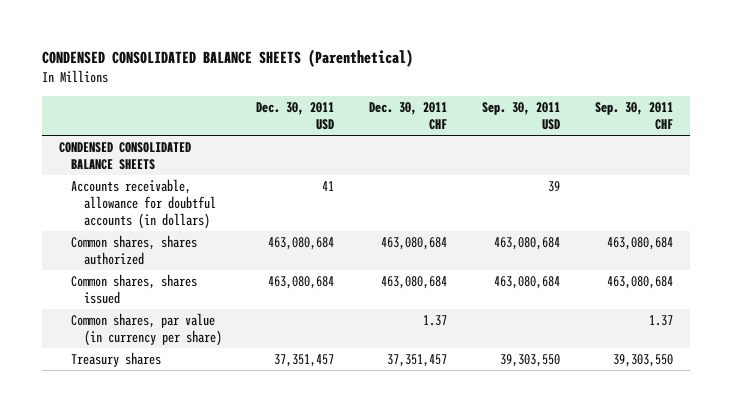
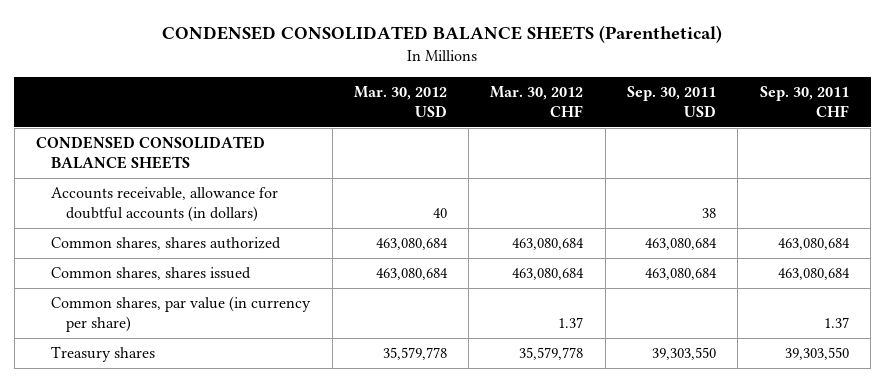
- | Dec. 30, 2011 USD | Dec. 30, 2011 CHF | Sep. 30, 2011 USD | Sep. 30, 2011 CHF
+ | Mar. 30, 2012 USD | Mar. 30, 2012 CHF | Sep. 30, 2011 USD | Sep. 30, 2011 CHF
- Accounts receivable, allowance for doubtful accounts (in dollars) | 41 | | 39 |
+ Accounts receivable, allowance for doubtful accounts (in dollars) | 40 | | 38 |

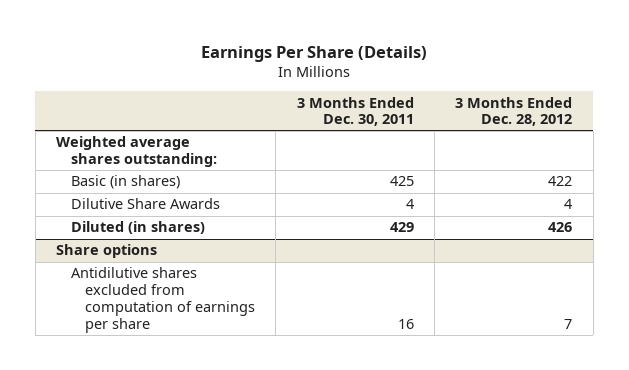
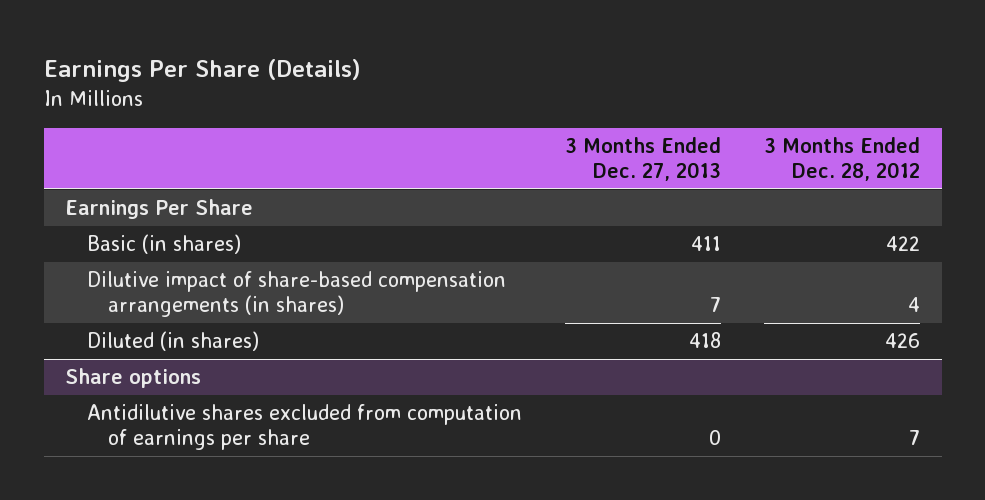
- | 3 Months Ended Dec. 30, 2011 | 3 Months Ended Dec. 28, 2012
+ | 3 Months Ended Dec. 27, 2013 | 3 Months Ended Dec. 28, 2012
- Weighted average shares outstanding:
+ Earnings Per Share
- Dilutive Share Awards | 4 | 4
+ Dilutive impact of share-based compensation arrangements (in shares) | 7 | 4

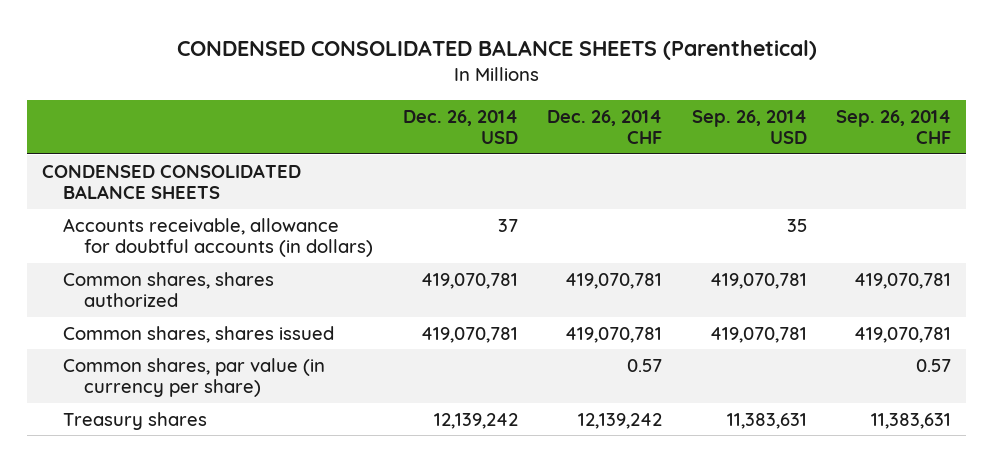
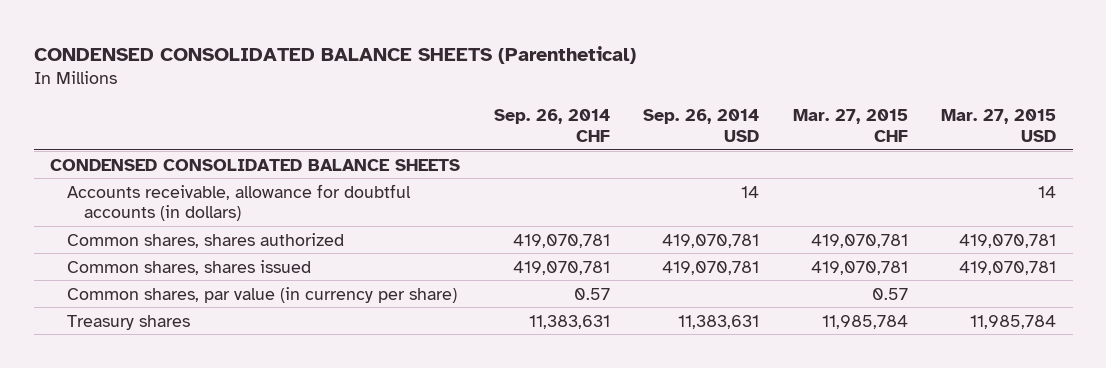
- | Dec. 26, 2014 USD | Dec. 26, 2014 CHF | Sep. 26, 2014 USD | Sep. 26, 2014 CHF
+ | Sep. 26, 2014 CHF | Sep. 26, 2014 USD | Mar. 27, 2015 CHF | Mar. 27, 2015 USD
- Accounts receivable, allowance for doubtful accounts (in dollars) | 37 | | 35 |
+ Accounts receivable, allowance for doubtful accounts (in dollars) | | 14 | | 14

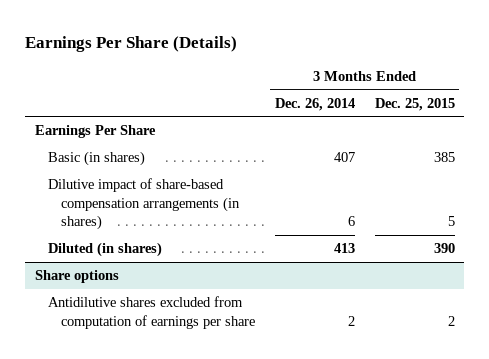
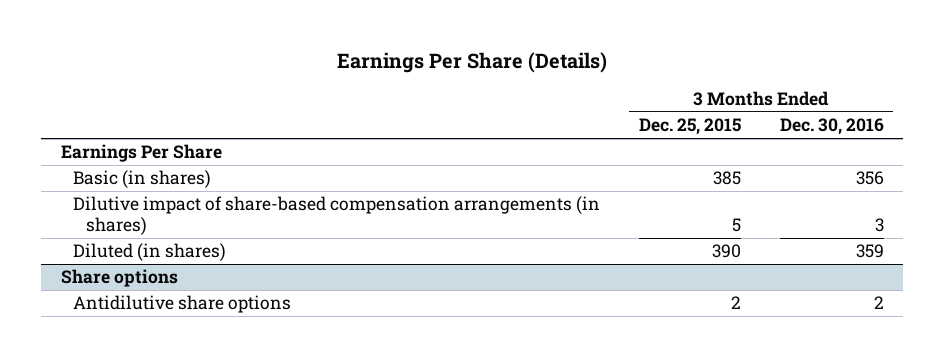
- | 3 Months Ended Dec. 26, 2014 | 3 Months Ended Dec. 25, 2015
+ | 3 Months Ended Dec. 25, 2015 | 3 Months Ended Dec. 30, 2016
@ Share options
- Antidilutive shares excluded from computation of earnings per share | 2 | 2
+ Antidilutive share options | 2 | 2

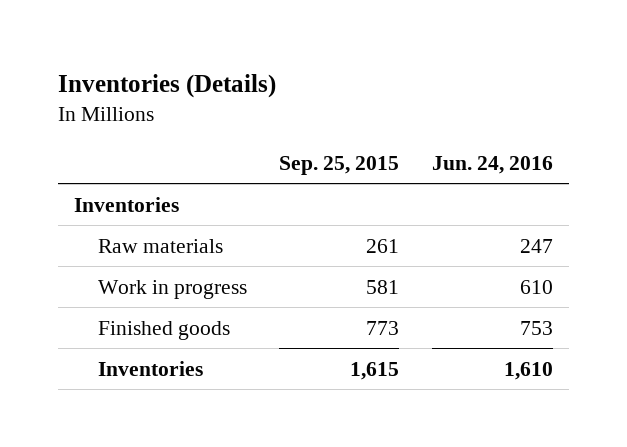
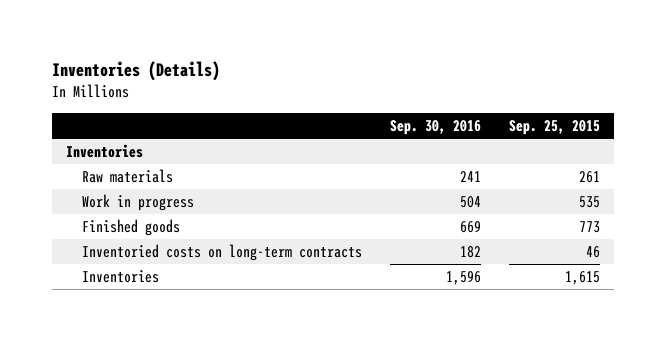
- | Sep. 25, 2015 | Jun. 24, 2016
+ | Sep. 30, 2016 | Sep. 25, 2015
- Work in progress | 581 | 610
+ Work in progress | 504 | 535
+ Inventoried costs on long-term contracts | 182 | 46

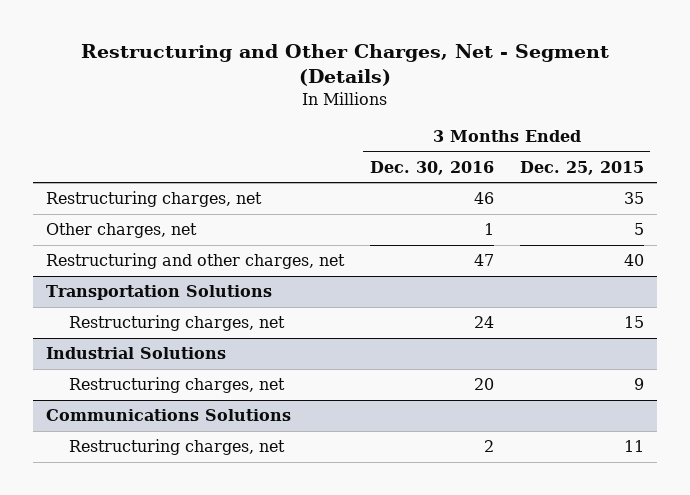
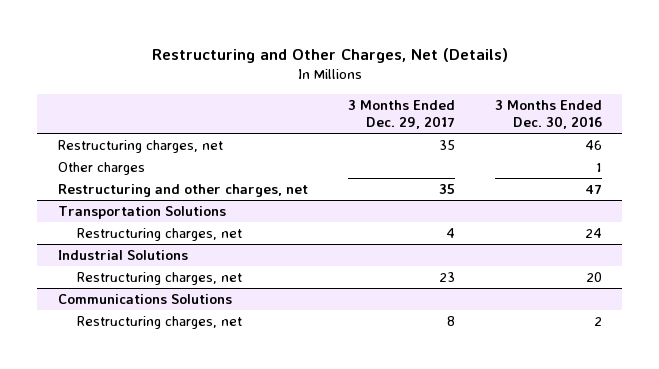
- Restructuring and Other Charges, Net - Segment (Details)
+ Restructuring and Other Charges, Net (Details)
- | 3 Months Ended Dec. 30, 2016 | 3 Months Ended Dec. 25, 2015
+ | 3 Months Ended Dec. 29, 2017 | 3 Months Ended Dec. 30, 2016
- Other charges, net | 1 | 5
+ Other charges | | 1

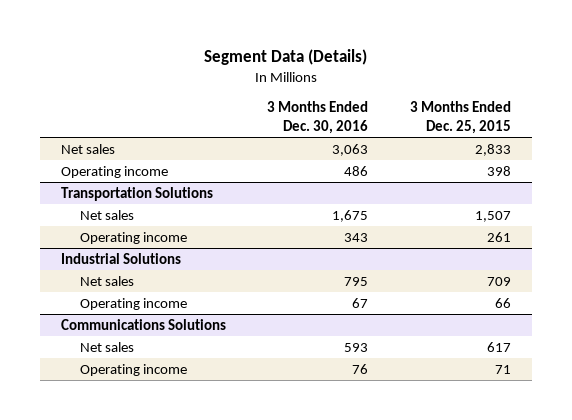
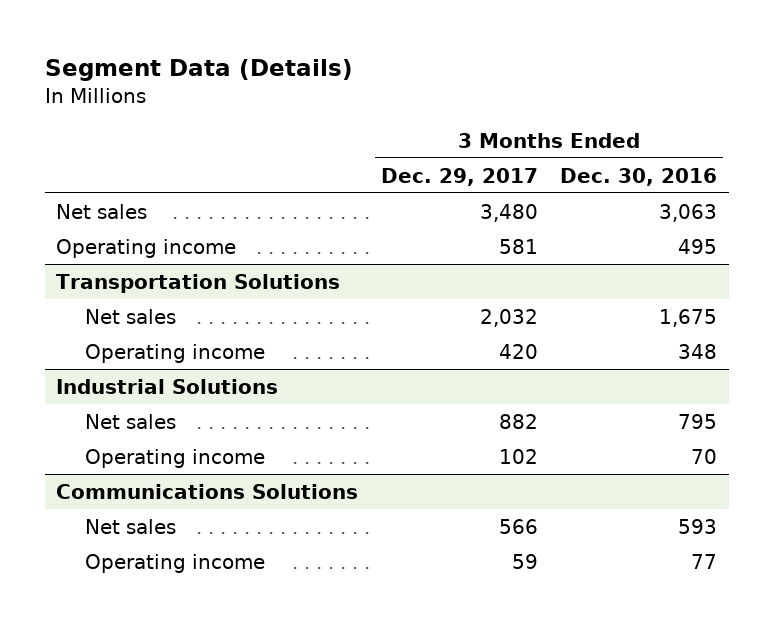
- | 3 Months Ended Dec. 30, 2016 | 3 Months Ended Dec. 25, 2015
+ | 3 Months Ended Dec. 29, 2017 | 3 Months Ended Dec. 30, 2016
- Operating income | 486 | 398
+ Operating income | 581 | 495
@ Transportation Solutions
- Operating income | 343 | 261
+ Operating income | 420 | 348
@ Industrial Solutions
- Operating income | 67 | 66
+ Operating income | 102 | 70
@ Communications Solutions
- Operating income | 76 | 71
+ Operating income | 59 | 77

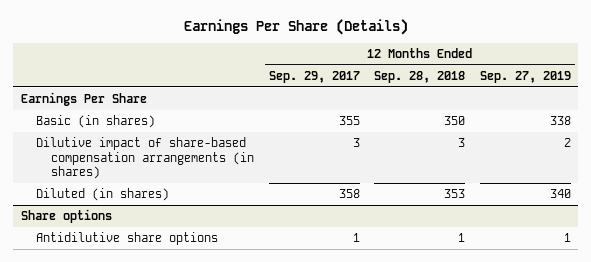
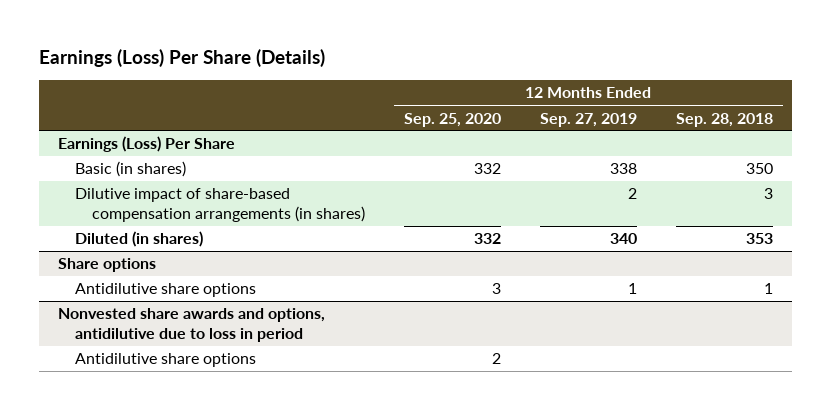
- Earnings Per Share (Details)
+ Earnings (Loss) Per Share (Details)
- | 12 Months Ended Sep. 29, 2017 | 12 Months Ended Sep. 28, 2018 | 12 Months Ended Sep. 27, 2019
+ | 12 Months Ended Sep. 25, 2020 | 12 Months Ended Sep. 27, 2019 | 12 Months Ended Sep. 28, 2018
- Earnings Per Share
+ Earnings (Loss) Per Share
+ Nonvested share awards and options, antidilutive due to loss in period
+ Antidilutive share options | 2 | |

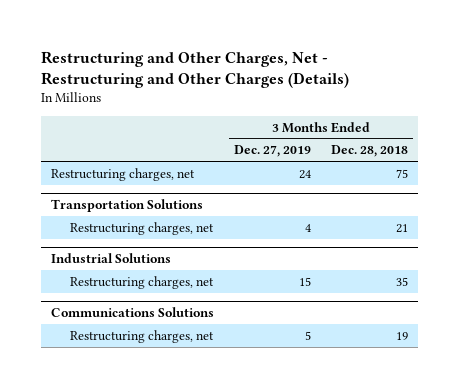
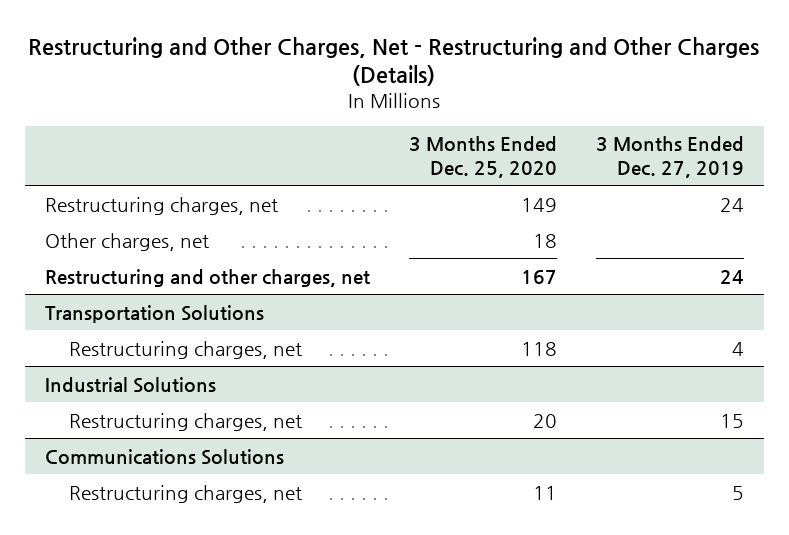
- | 3 Months Ended Dec. 27, 2019 | 3 Months Ended Dec. 28, 2018
+ | 3 Months Ended Dec. 25, 2020 | 3 Months Ended Dec. 27, 2019
+ Other charges, net | 18 |
+ Restructuring and other charges, net | 167 | 24

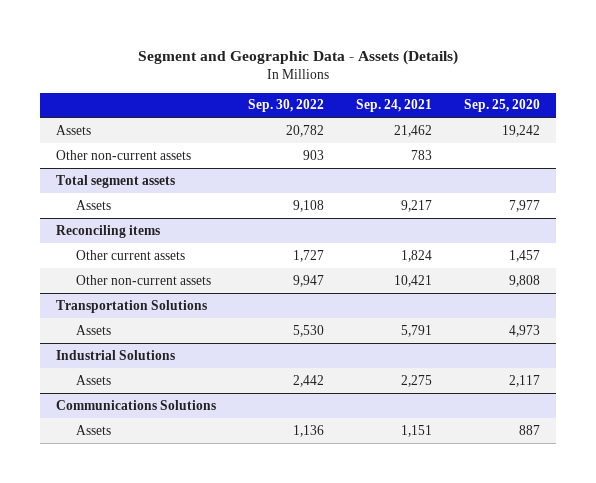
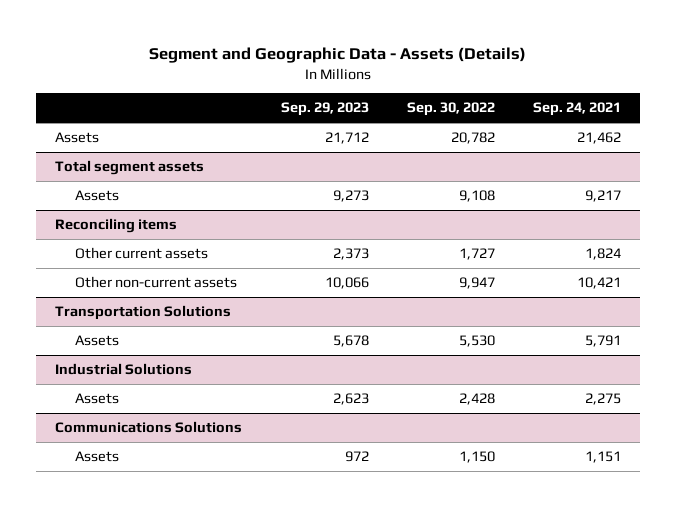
- | Sep. 30, 2022 | Sep. 24, 2021 | Sep. 25, 2020
+ | Sep. 29, 2023 | Sep. 30, 2022 | Sep. 24, 2021
- Other non-current assets | 903 | 783 |
@ Industrial Solutions
- Assets | 2,442 | 2,275 | 2,117
+ Assets | 2,623 | 2,428 | 2,275
@ Communications Solutions
- Assets | 1,136 | 1,151 | 887
+ Assets | 972 | 1,150 | 1,151

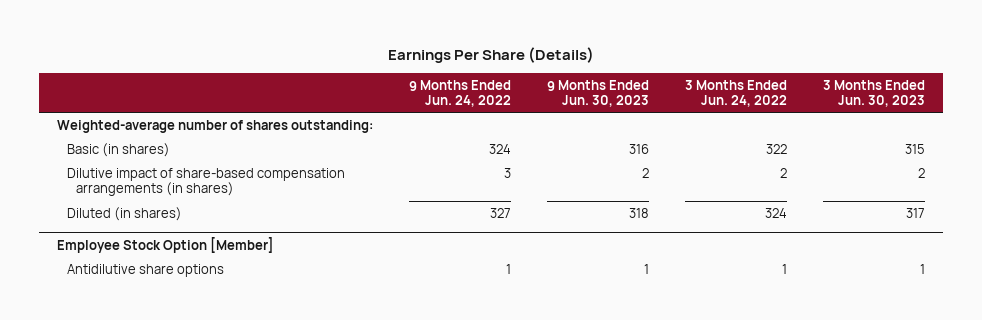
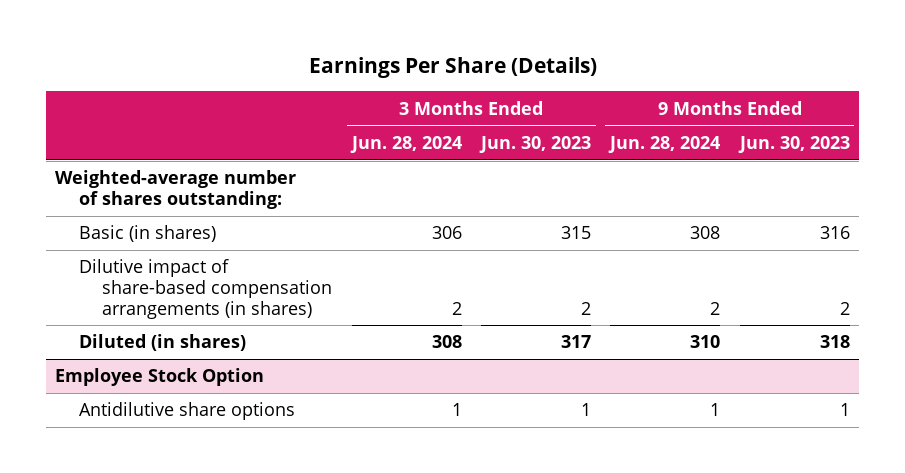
- | 9 Months Ended Jun. 24, 2022 | 9 Months Ended Jun. 30, 2023 | 3 Months Ended Jun. 24, 2022 | 3 Months Ended Jun. 30, 2023
+ | 3 Months Ended Jun. 28, 2024 | 3 Months Ended Jun. 30, 2023 | 9 Months Ended Jun. 28, 2024 | 9 Months Ended Jun. 30, 2023
- Employee Stock Option [Member]
+ Employee Stock Option

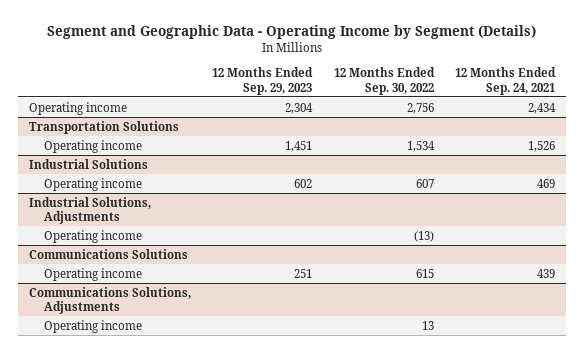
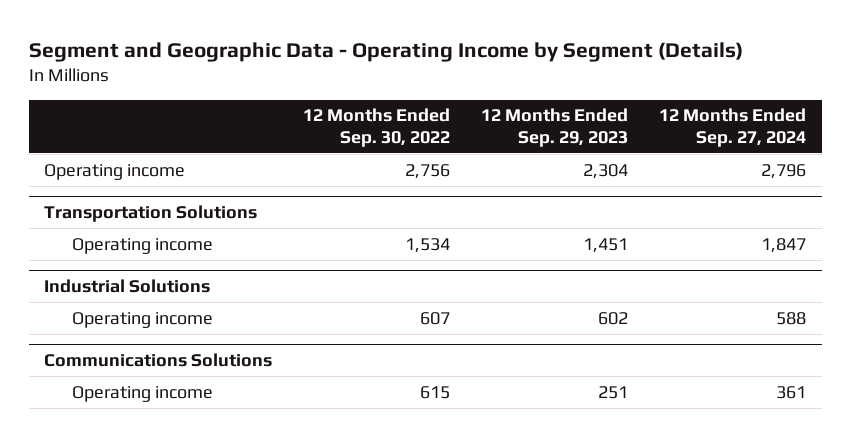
- | 12 Months Ended Sep. 29, 2023 | 12 Months Ended Sep. 30, 2022 | 12 Months Ended Sep. 24, 2021
+ | 12 Months Ended Sep. 30, 2022 | 12 Months Ended Sep. 29, 2023 | 12 Months Ended Sep. 27, 2024
- Industrial Solutions, Adjustments
- Operating income | | (13) |
- Communications Solutions, Adjustments
- Operating income | | 13 |

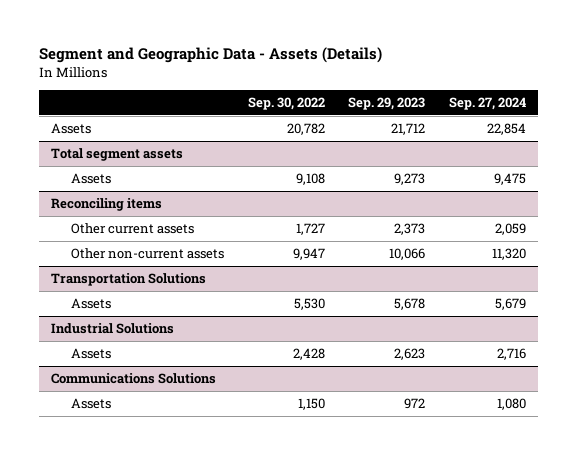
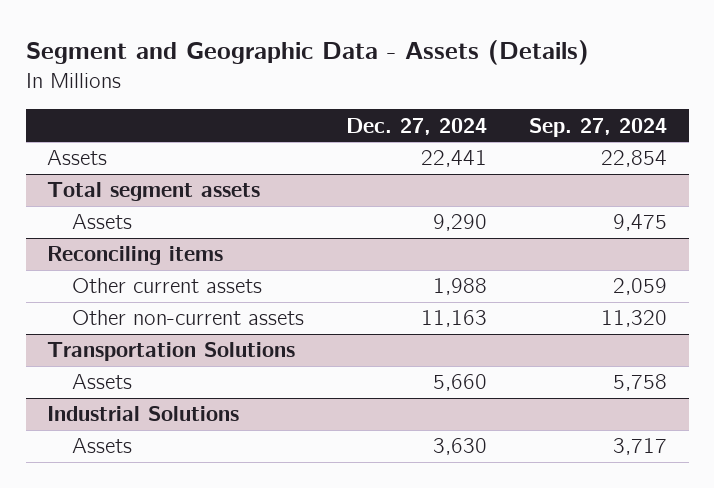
- | Sep. 30, 2022 | Sep. 29, 2023 | Sep. 27, 2024
+ | Dec. 27, 2024 | Sep. 27, 2024
@ Transportation Solutions
- Assets | 5,530 | 5,678 | 5,679
+ Assets | 5,660 | 5,758
@ Industrial Solutions
- Assets | 2,428 | 2,623 | 2,716
- Communications Solutions
- Assets | 1,150 | 972 | 1,080
@ Industrial Solutions
+ Assets | 3,630 | 3,717

